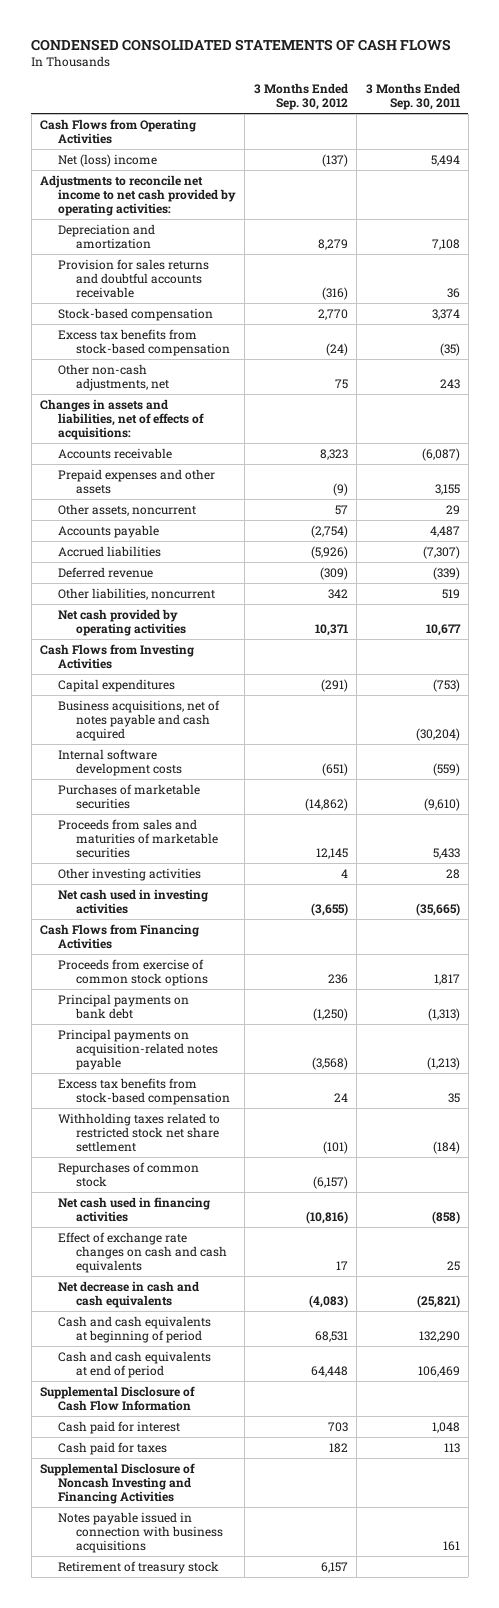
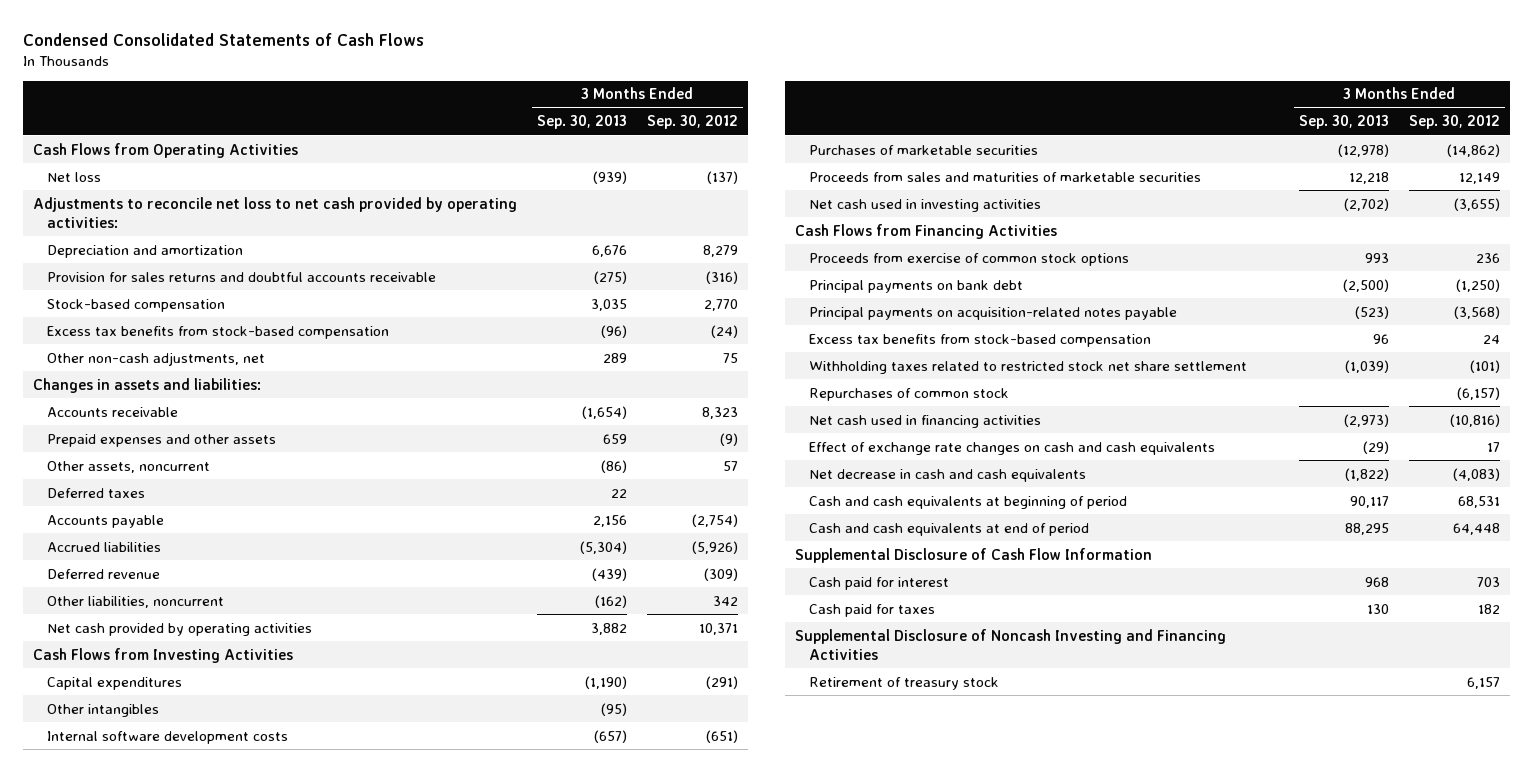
- CONDENSED CONSOLIDATED STATEMENTS OF CASH FLOWS
+ Condensed Consolidated Statements of Cash Flows
- | 3 Months Ended Sep. 30, 2012 | 3 Months Ended Sep. 30, 2011
+ | 3 Months Ended Sep. 30, 2013 | 3 Months Ended Sep. 30, 2012
- Net (loss) income | (137) | 5,494
- Adjustments to reconcile net income to net cash provided by operating activities:
+ Net loss | (939) | (137)
+ Adjustments to reconcile net loss to net cash provided by operating activities:
- Changes in assets and liabilities, net of effects of acquisitions:
+ Changes in assets and liabilities:
+ Deferred taxes | 22 |
- Business acquisitions, net of notes payable and cash acquired | | (30,204)
+ Other intangibles | (95) |
- Proceeds from sales and maturities of marketable securities | 12,145 | 5,433
- Other investing activities | 4 | 28
+ Proceeds from sales and maturities of marketable securities | 12,218 | 12,149
- Notes payable issued in connection with business acquisitions | | 161

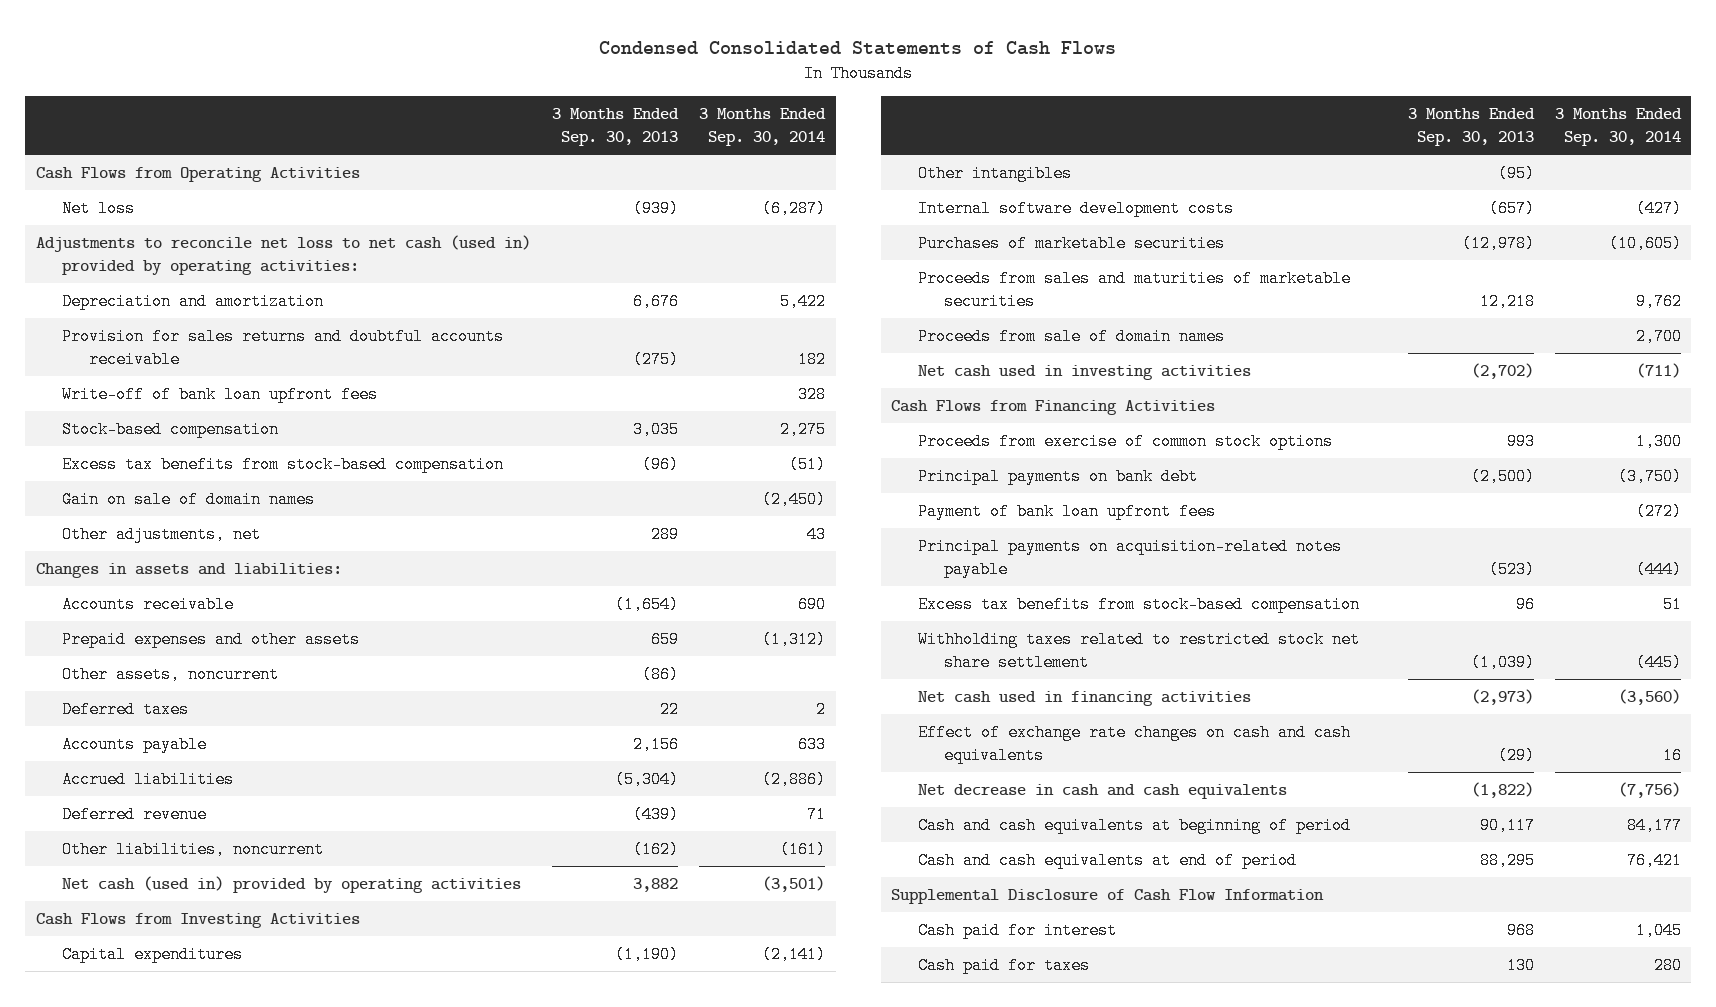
- | 3 Months Ended Sep. 30, 2013 | 3 Months Ended Sep. 30, 2012
+ | 3 Months Ended Sep. 30, 2013 | 3 Months Ended Sep. 30, 2014
- Adjustments to reconcile net loss to net cash provided by operating activities:
+ Adjustments to reconcile net loss to net cash (used in) provided by operating activities:
+ Write-off of bank loan upfront fees | | 328
- Other non-cash adjustments, net | 289 | 75
+ Gain on sale of domain names | | (2,450)
+ Other adjustments, net | 289 | 43
- Net cash provided by operating activities | 3,882 | 10,371
+ Net cash (used in) provided by operating activities | 3,882 | (3,501)
+ Proceeds from sale of domain names | | 2,700
+ Payment of bank loan upfront fees | | (272)
- Repurchases of common stock | | (6,157)
- Supplemental Disclosure of Noncash Investing and Financing Activities
- Retirement of treasury stock | | 6,157

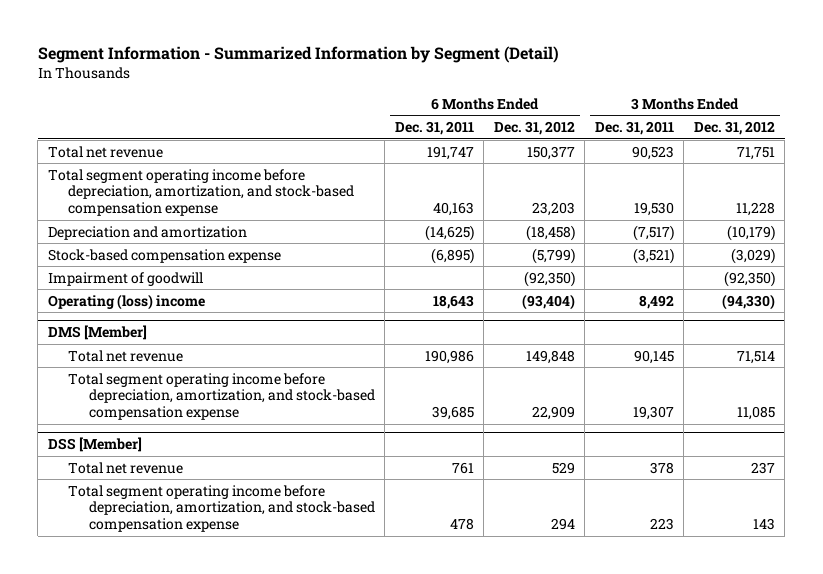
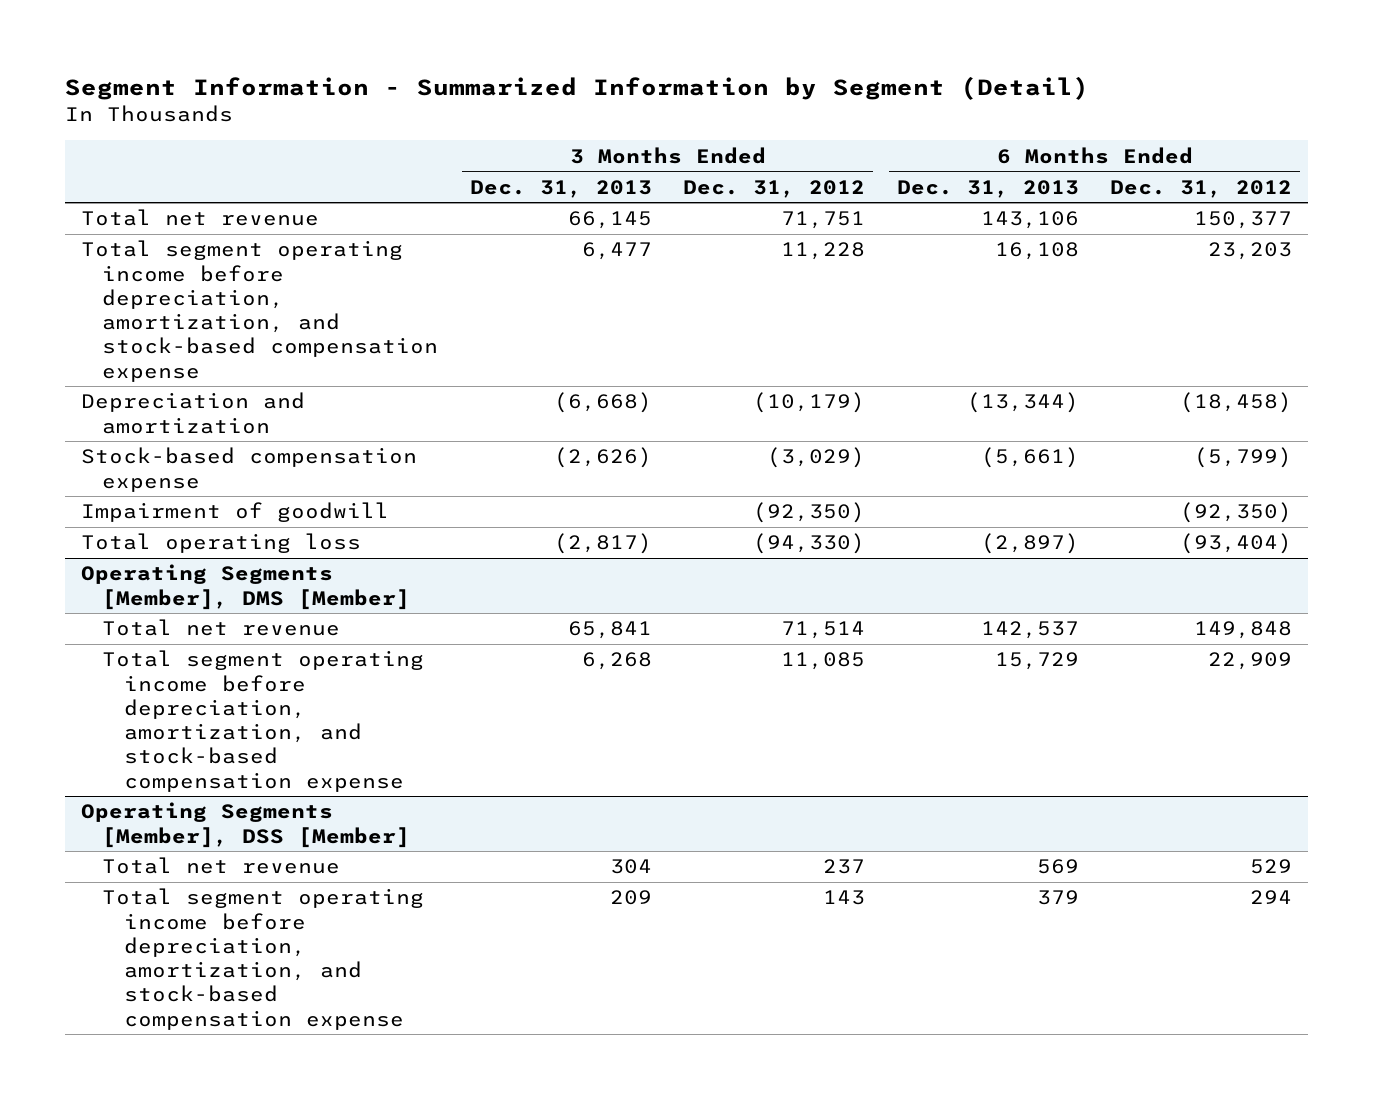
- | 6 Months Ended Dec. 31, 2011 | 6 Months Ended Dec. 31, 2012 | 3 Months Ended Dec. 31, 2011 | 3 Months Ended Dec. 31, 2012
+ | 3 Months Ended Dec. 31, 2013 | 3 Months Ended Dec. 31, 2012 | 6 Months Ended Dec. 31, 2013 | 6 Months Ended Dec. 31, 2012
- Operating (loss) income | 18,643 | (93,404) | 8,492 | (94,330)
- DMS [Member]
+ Total operating loss | (2,817) | (94,330) | (2,897) | (93,404)
+ Operating Segments [Member], DMS [Member]
- DSS [Member]
+ Operating Segments [Member], DSS [Member]

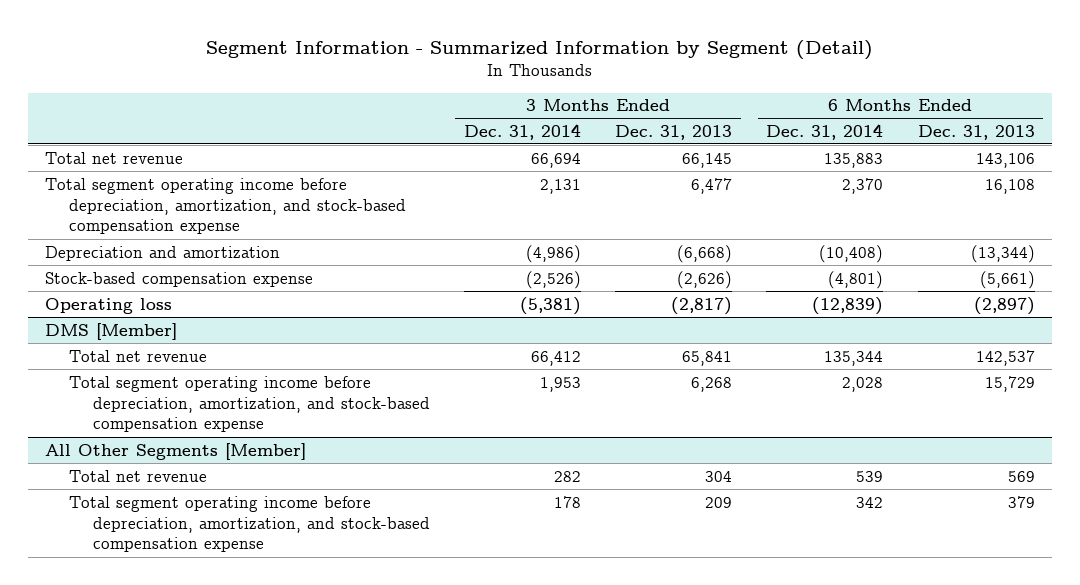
- | 3 Months Ended Dec. 31, 2013 | 3 Months Ended Dec. 31, 2012 | 6 Months Ended Dec. 31, 2013 | 6 Months Ended Dec. 31, 2012
+ | 3 Months Ended Dec. 31, 2014 | 3 Months Ended Dec. 31, 2013 | 6 Months Ended Dec. 31, 2014 | 6 Months Ended Dec. 31, 2013
- Impairment of goodwill | | (92,350) | | (92,350)
- Total operating loss | (2,817) | (94,330) | (2,897) | (93,404)
- Operating Segments [Member], DMS [Member]
+ Operating loss | (5,381) | (2,817) | (12,839) | (2,897)
+ DMS [Member]
- Operating Segments [Member], DSS [Member]
+ All Other Segments [Member]

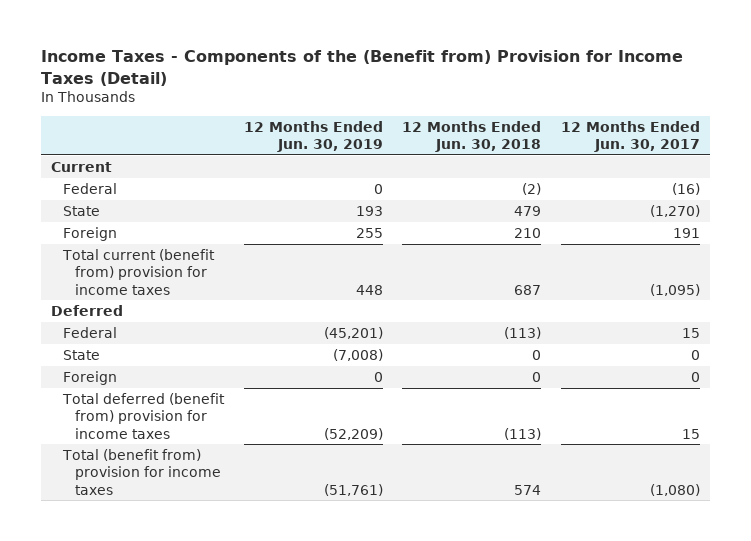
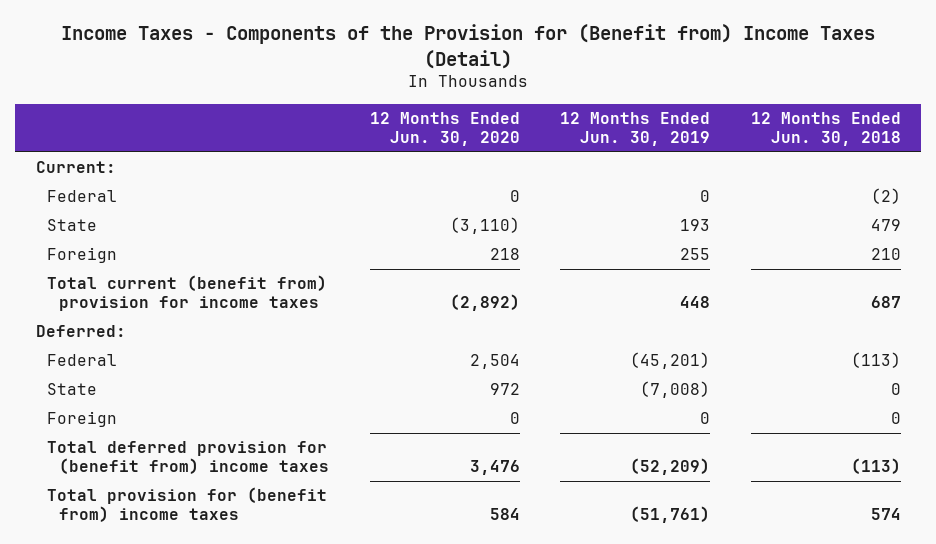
- Income Taxes - Components of the (Benefit from) Provision for Income Taxes (Detail)
+ Income Taxes - Components of the Provision for (Benefit from) Income Taxes (Detail)
- | 12 Months Ended Jun. 30, 2019 | 12 Months Ended Jun. 30, 2018 | 12 Months Ended Jun. 30, 2017
+ | 12 Months Ended Jun. 30, 2020 | 12 Months Ended Jun. 30, 2019 | 12 Months Ended Jun. 30, 2018
- Current
+ Current:
- Deferred
+ Deferred:
- Total deferred (benefit from) provision for income taxes | (52,209) | (113) | 15
- Total (benefit from) provision for income taxes | (51,761) | 574 | (1,080)
+ Total deferred provision for (benefit from) income taxes | 3,476 | (52,209) | (113)
+ Total provision for (benefit from) income taxes | 584 | (51,761) | 574

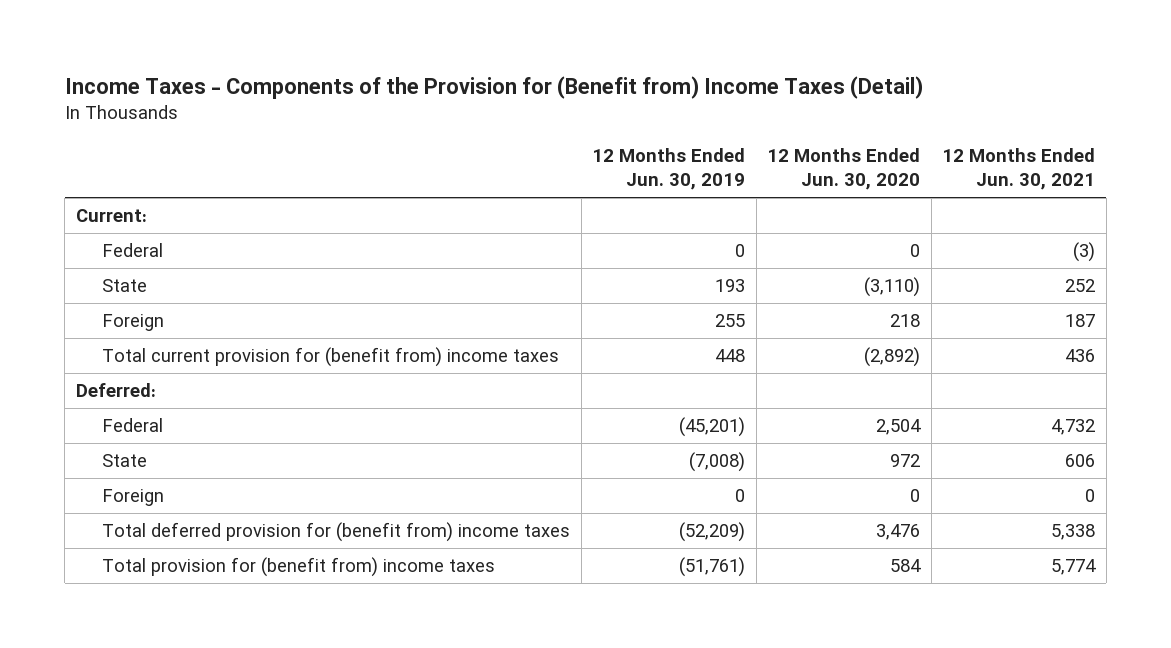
- | 12 Months Ended Jun. 30, 2020 | 12 Months Ended Jun. 30, 2019 | 12 Months Ended Jun. 30, 2018
+ | 12 Months Ended Jun. 30, 2019 | 12 Months Ended Jun. 30, 2020 | 12 Months Ended Jun. 30, 2021
- Total current (benefit from) provision for income taxes | (2,892) | 448 | 687
+ Total current provision for (benefit from) income taxes | 448 | (2,892) | 436

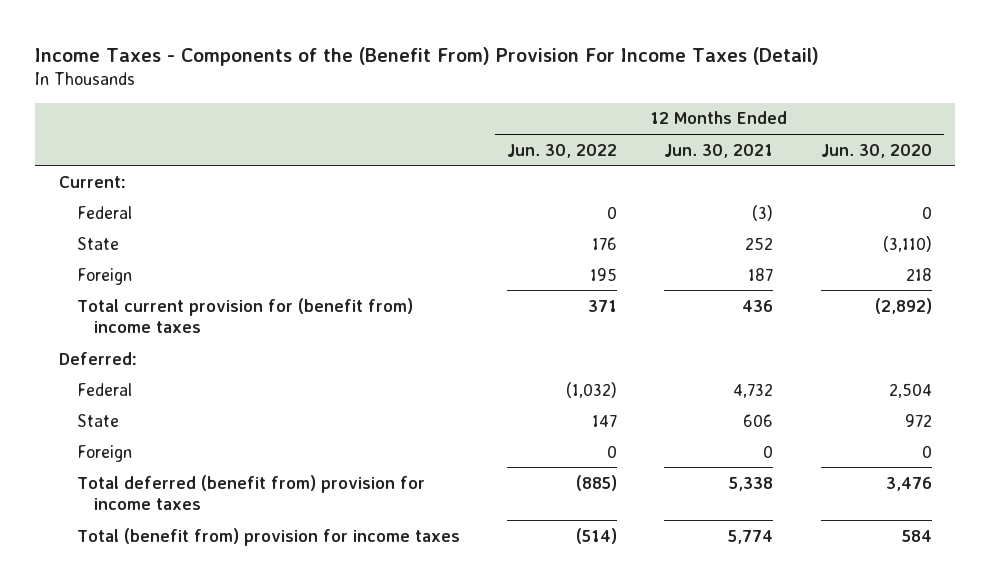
- Income Taxes - Components of the Provision for (Benefit from) Income Taxes (Detail)
+ Income Taxes - Components of the (Benefit From) Provision For Income Taxes (Detail)
- | 12 Months Ended Jun. 30, 2019 | 12 Months Ended Jun. 30, 2020 | 12 Months Ended Jun. 30, 2021
+ | 12 Months Ended Jun. 30, 2022 | 12 Months Ended Jun. 30, 2021 | 12 Months Ended Jun. 30, 2020
- Total deferred provision for (benefit from) income taxes | (52,209) | 3,476 | 5,338
- Total provision for (benefit from) income taxes | (51,761) | 584 | 5,774
+ Total deferred (benefit from) provision for income taxes | (885) | 5,338 | 3,476
+ Total (benefit from) provision for income taxes | (514) | 5,774 | 584

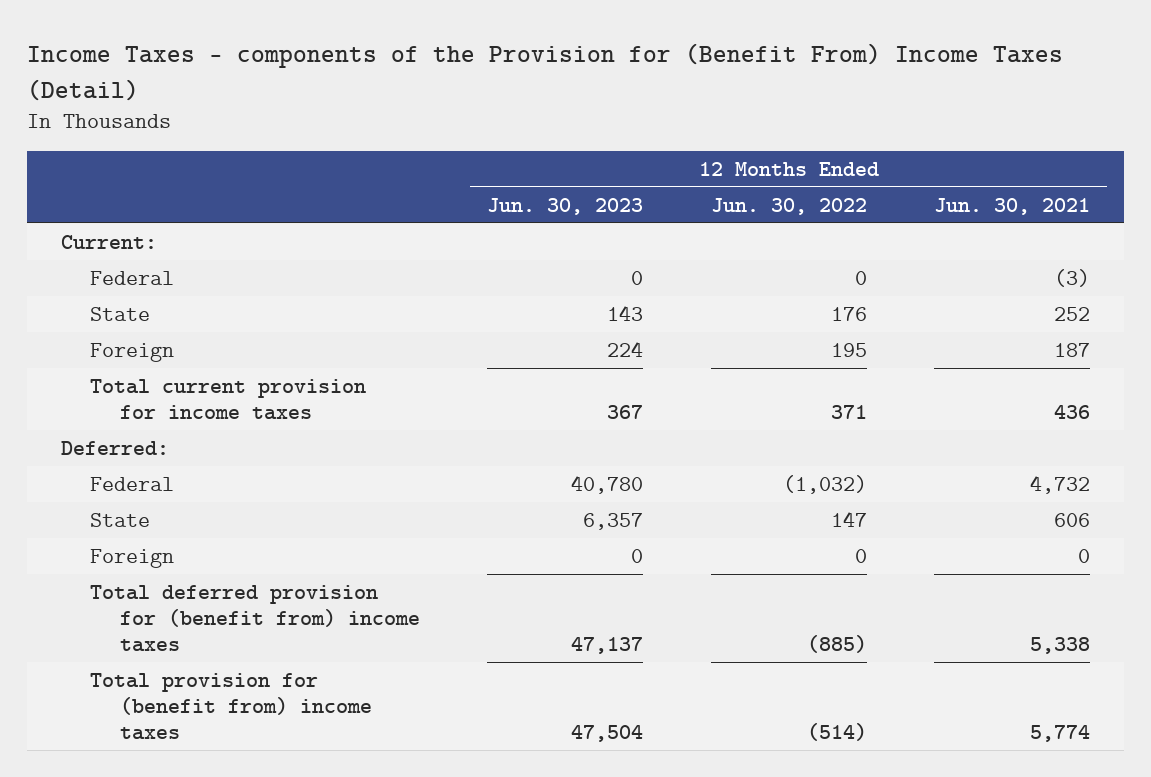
- Income Taxes - Components of the (Benefit From) Provision For Income Taxes (Detail)
+ Income Taxes - components of the Provision for (Benefit From) Income Taxes (Detail)
- | 12 Months Ended Jun. 30, 2022 | 12 Months Ended Jun. 30, 2021 | 12 Months Ended Jun. 30, 2020
+ | 12 Months Ended Jun. 30, 2023 | 12 Months Ended Jun. 30, 2022 | 12 Months Ended Jun. 30, 2021
- Total current provision for (benefit from) income taxes | 371 | 436 | (2,892)
+ Total current provision for income taxes | 367 | 371 | 436
- Total deferred (benefit from) provision for income taxes | (885) | 5,338 | 3,476
- Total (benefit from) provision for income taxes | (514) | 5,774 | 584
+ Total deferred provision for (benefit from) income taxes | 47,137 | (885) | 5,338
+ Total provision for (benefit from) income taxes | 47,504 | (514) | 5,774

